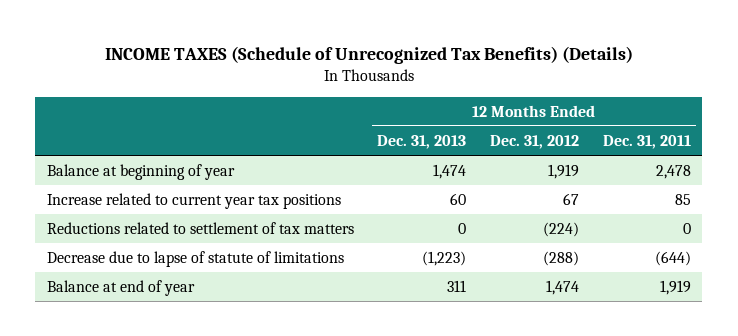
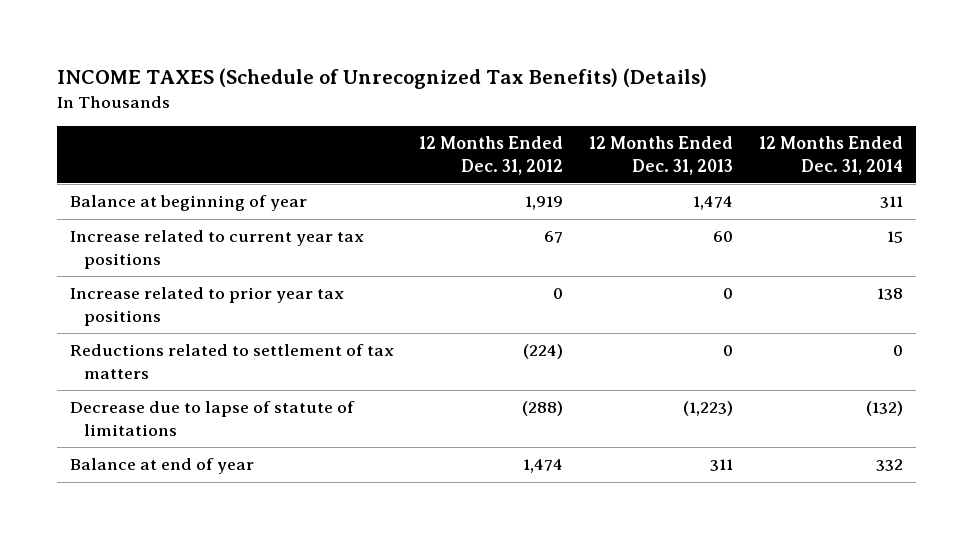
- | 12 Months Ended Dec. 31, 2013 | 12 Months Ended Dec. 31, 2012 | 12 Months Ended Dec. 31, 2011
+ | 12 Months Ended Dec. 31, 2012 | 12 Months Ended Dec. 31, 2013 | 12 Months Ended Dec. 31, 2014
+ Increase related to prior year tax positions | 0 | 0 | 138

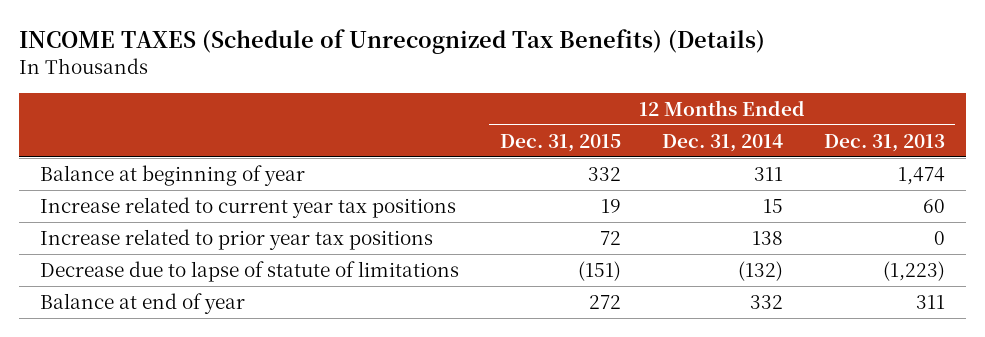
- | 12 Months Ended Dec. 31, 2012 | 12 Months Ended Dec. 31, 2013 | 12 Months Ended Dec. 31, 2014
+ | 12 Months Ended Dec. 31, 2015 | 12 Months Ended Dec. 31, 2014 | 12 Months Ended Dec. 31, 2013
- Reductions related to settlement of tax matters | (224) | 0 | 0

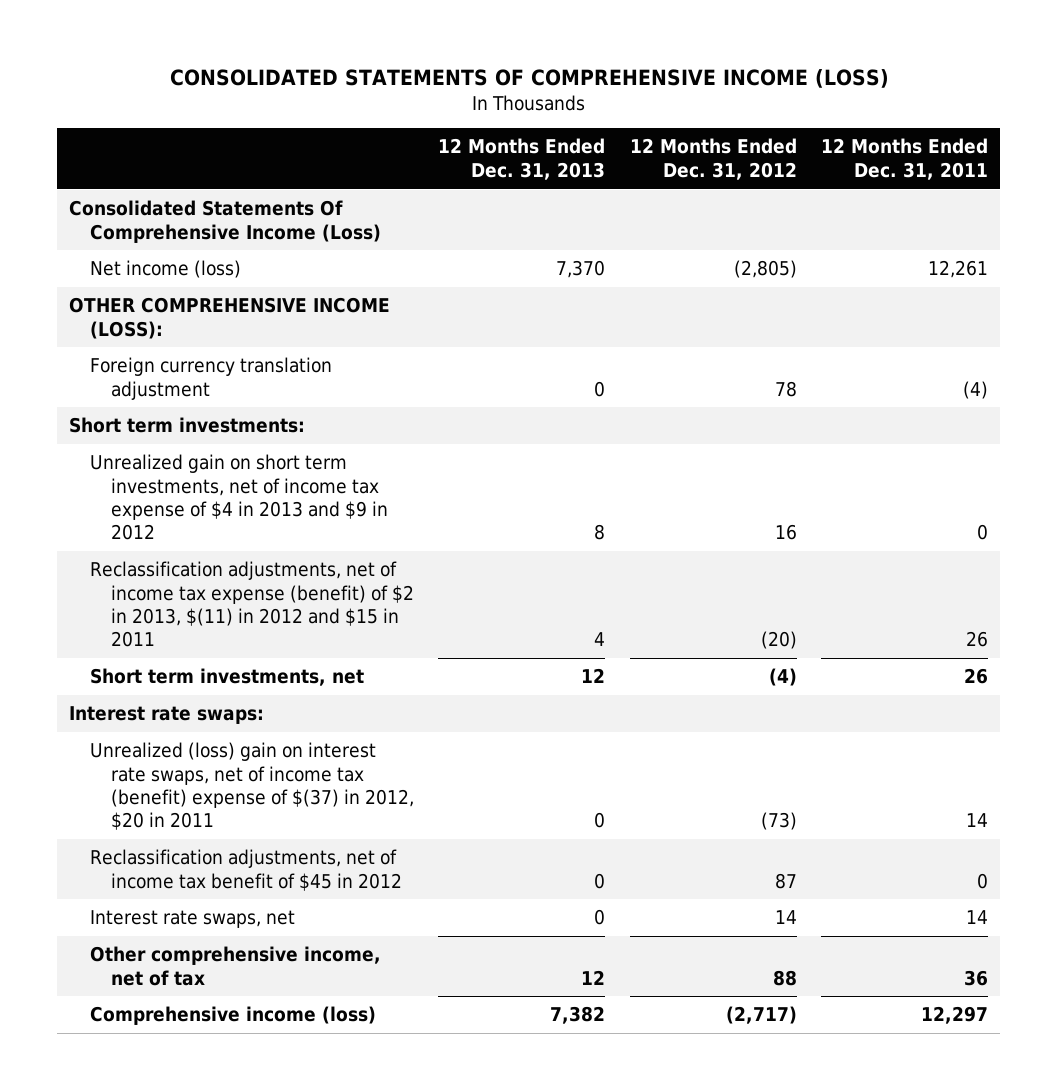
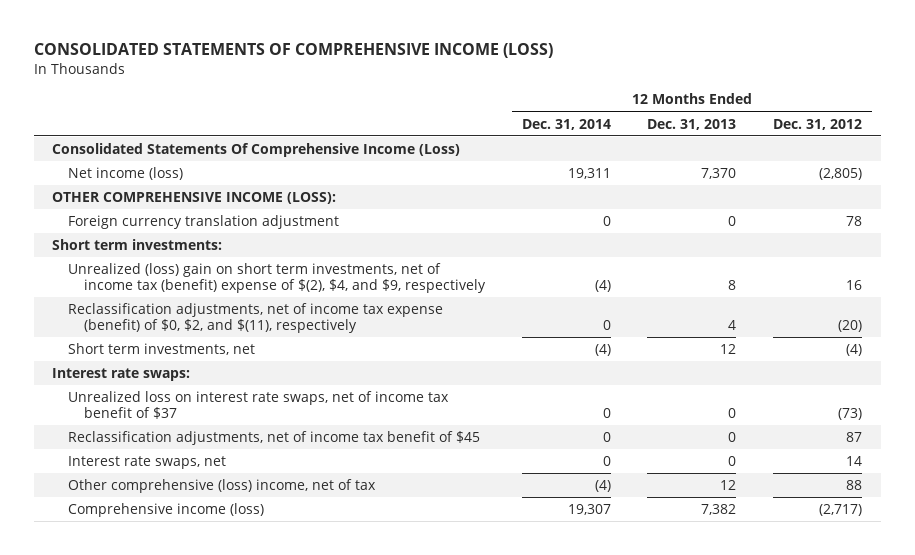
- | 12 Months Ended Dec. 31, 2013 | 12 Months Ended Dec. 31, 2012 | 12 Months Ended Dec. 31, 2011
+ | 12 Months Ended Dec. 31, 2014 | 12 Months Ended Dec. 31, 2013 | 12 Months Ended Dec. 31, 2012
- Unrealized gain on short term investments, net of income tax expense of $4 in 2013 and $9 in 2012 | 8 | 16 | 0
- Reclassification adjustments, net of income tax expense (benefit) of $2 in 2013, $(11) in 2012 and $15 in 2011 | 4 | (20) | 26
+ Unrealized (loss) gain on short term investments, net of income tax (benefit) expense of $(2), $4, and $9, respectively | (4) | 8 | 16
+ Reclassification adjustments, net of income tax expense (benefit) of $0, $2, and $(11), respectively | 0 | 4 | (20)
- Unrealized (loss) gain on interest rate swaps, net of income tax (benefit) expense of $(37) in 2012, $20 in 2011 | 0 | (73) | 14
- Reclassification adjustments, net of income tax benefit of $45 in 2012 | 0 | 87 | 0
+ Unrealized loss on interest rate swaps, net of income tax benefit of $37 | 0 | 0 | (73)
+ Reclassification adjustments, net of income tax benefit of $45 | 0 | 0 | 87
- Other comprehensive income, net of tax | 12 | 88 | 36
+ Other comprehensive (loss) income, net of tax | (4) | 12 | 88

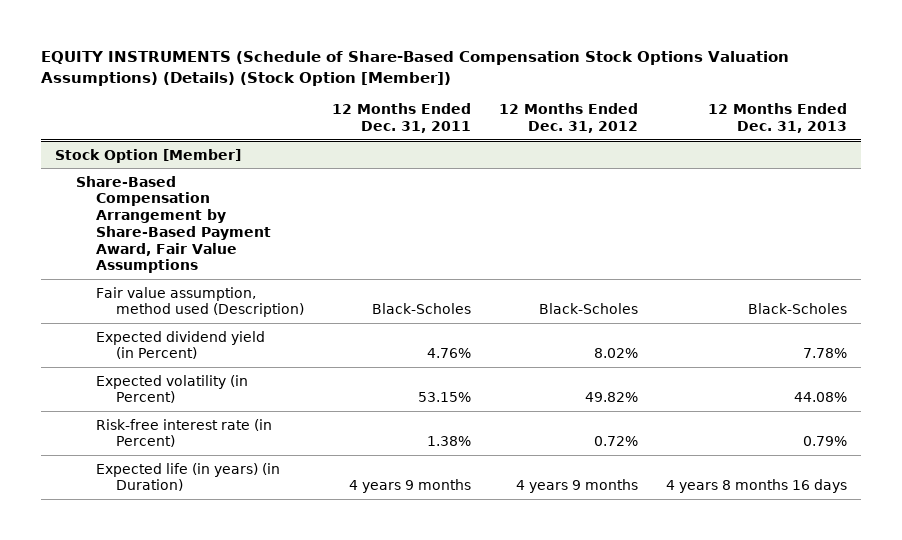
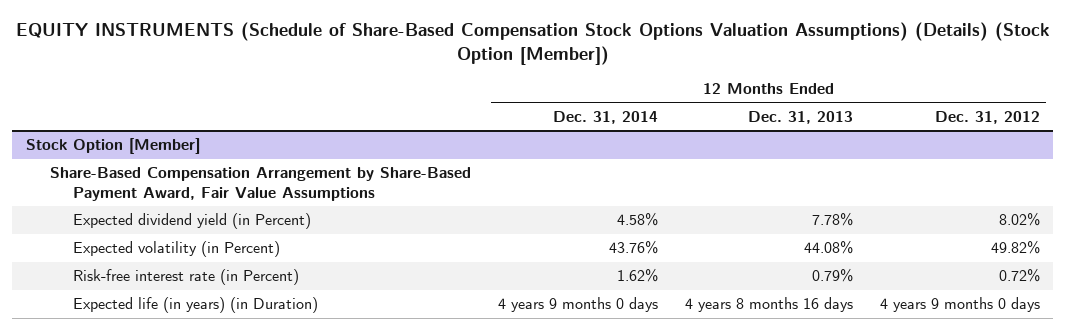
- | 12 Months Ended Dec. 31, 2011 | 12 Months Ended Dec. 31, 2012 | 12 Months Ended Dec. 31, 2013
+ | 12 Months Ended Dec. 31, 2014 | 12 Months Ended Dec. 31, 2013 | 12 Months Ended Dec. 31, 2012
@ Stock Option [Member]
- Fair value assumption, method used (Description) | Black-Scholes | Black-Scholes | Black-Scholes
- Expected life (in years) (in Duration) | 4 years 9 months | 4 years 9 months | 4 years 8 months 16 days
+ Expected life (in years) (in Duration) | 4 years 9 months 0 days | 4 years 8 months 16 days | 4 years 9 months 0 days

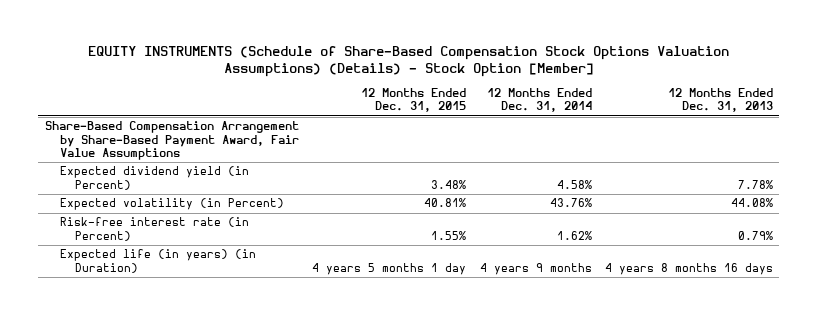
- EQUITY INSTRUMENTS (Schedule of Share-Based Compensation Stock Options Valuation Assumptions) (Details) (Stock Option [Member])
+ EQUITY INSTRUMENTS (Schedule of Share-Based Compensation Stock Options Valuation Assumptions) (Details) - Stock Option [Member]
- | 12 Months Ended Dec. 31, 2014 | 12 Months Ended Dec. 31, 2013 | 12 Months Ended Dec. 31, 2012
+ | 12 Months Ended Dec. 31, 2015 | 12 Months Ended Dec. 31, 2014 | 12 Months Ended Dec. 31, 2013
- Stock Option [Member]
- Expected life (in years) (in Duration) | 4 years 9 months 0 days | 4 years 8 months 16 days | 4 years 9 months 0 days
+ Expected life (in years) (in Duration) | 4 years 5 months 1 day | 4 years 9 months | 4 years 8 months 16 days

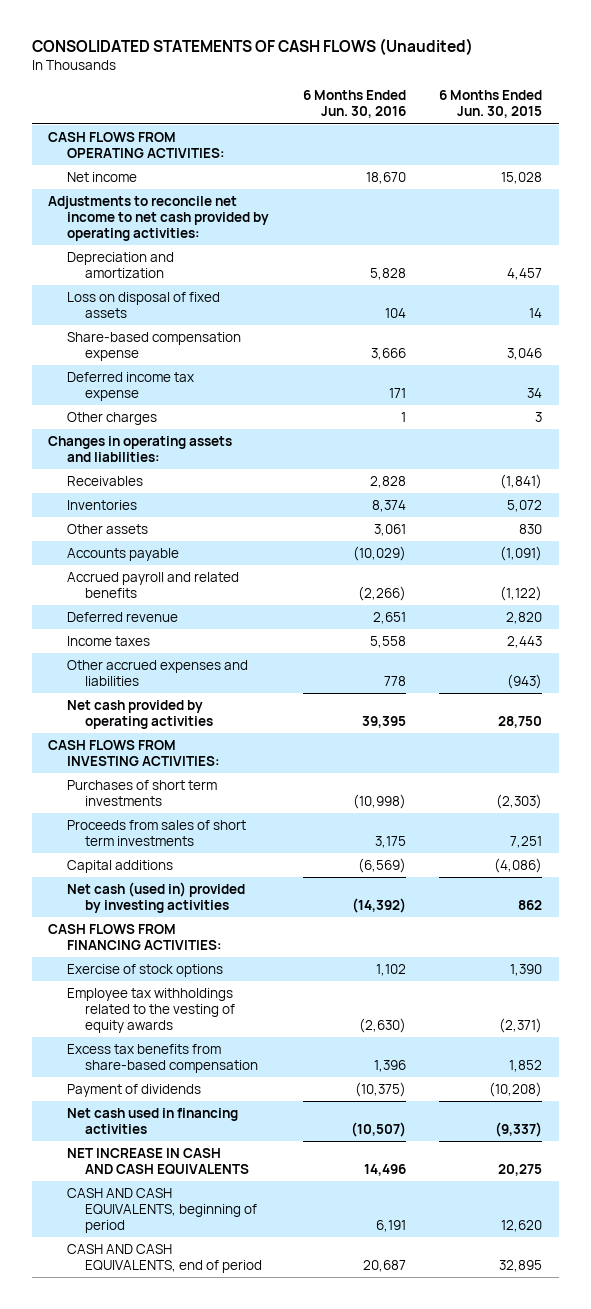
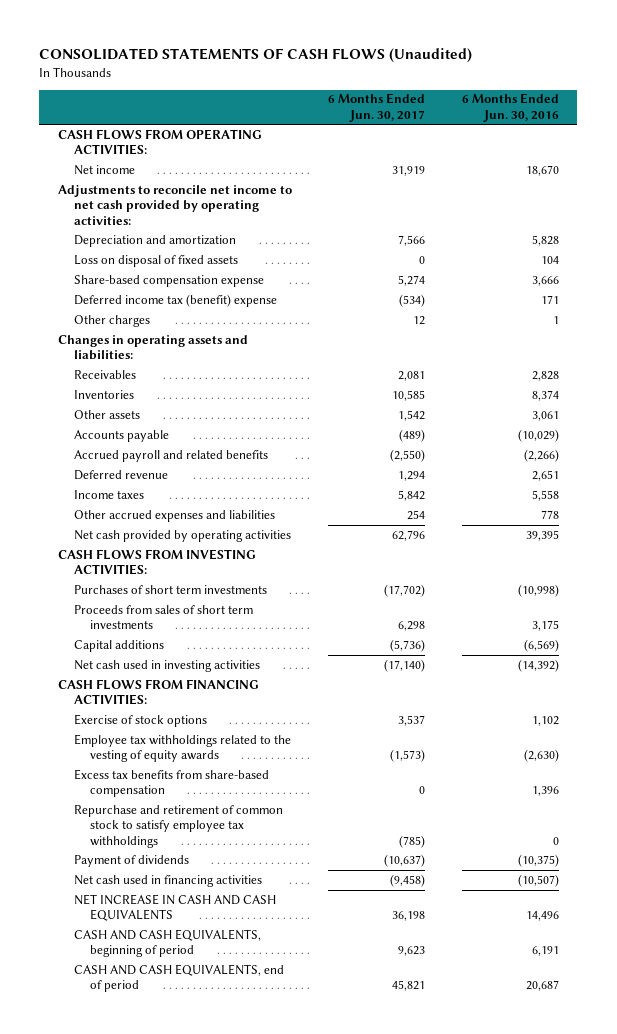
- | 6 Months Ended Jun. 30, 2016 | 6 Months Ended Jun. 30, 2015
+ | 6 Months Ended Jun. 30, 2017 | 6 Months Ended Jun. 30, 2016
- Deferred income tax expense | 171 | 34
+ Deferred income tax (benefit) expense | (534) | 171
- Net cash (used in) provided by investing activities | (14,392) | 862
+ Net cash used in investing activities | (17,140) | (14,392)
+ Repurchase and retirement of common stock to satisfy employee tax withholdings | (785) | 0

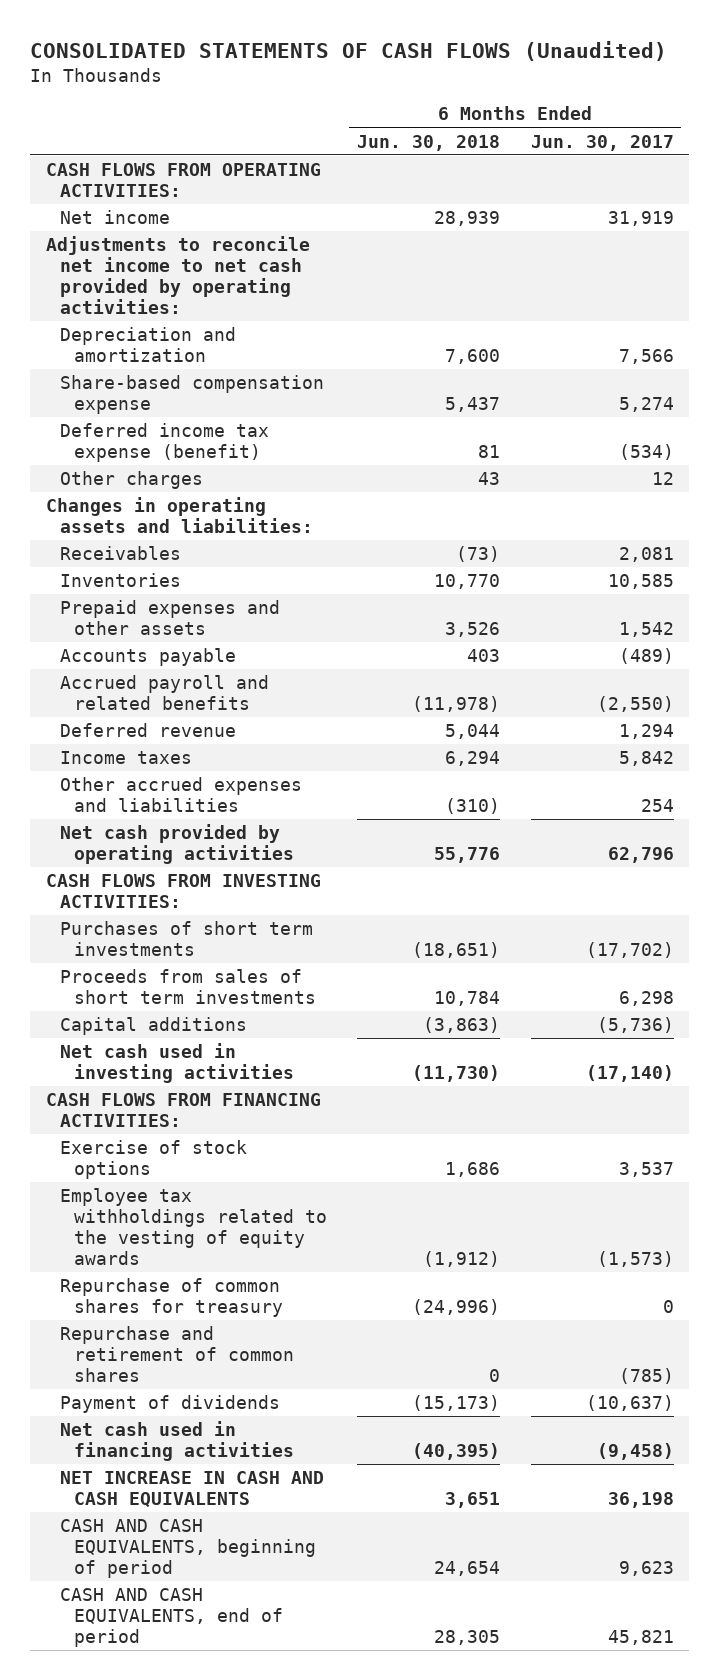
- | 6 Months Ended Jun. 30, 2017 | 6 Months Ended Jun. 30, 2016
+ | 6 Months Ended Jun. 30, 2018 | 6 Months Ended Jun. 30, 2017
- Loss on disposal of fixed assets | 0 | 104
- Deferred income tax (benefit) expense | (534) | 171
+ Deferred income tax expense (benefit) | 81 | (534)
- Other assets | 1,542 | 3,061
+ Prepaid expenses and other assets | 3,526 | 1,542
- Excess tax benefits from share-based compensation | 0 | 1,396
- Repurchase and retirement of common stock to satisfy employee tax withholdings | (785) | 0
+ Repurchase of common shares for treasury | (24,996) | 0
+ Repurchase and retirement of common shares | 0 | (785)

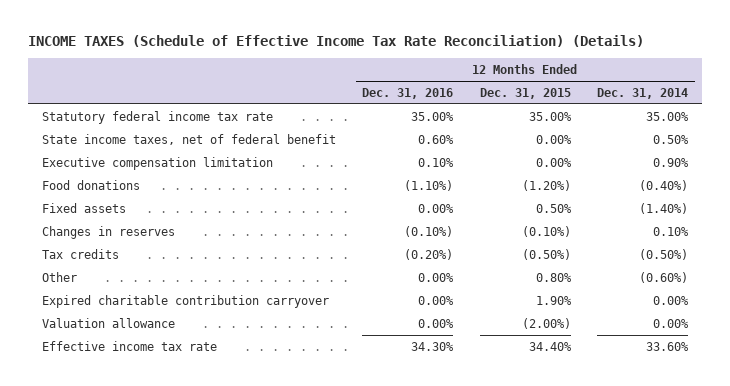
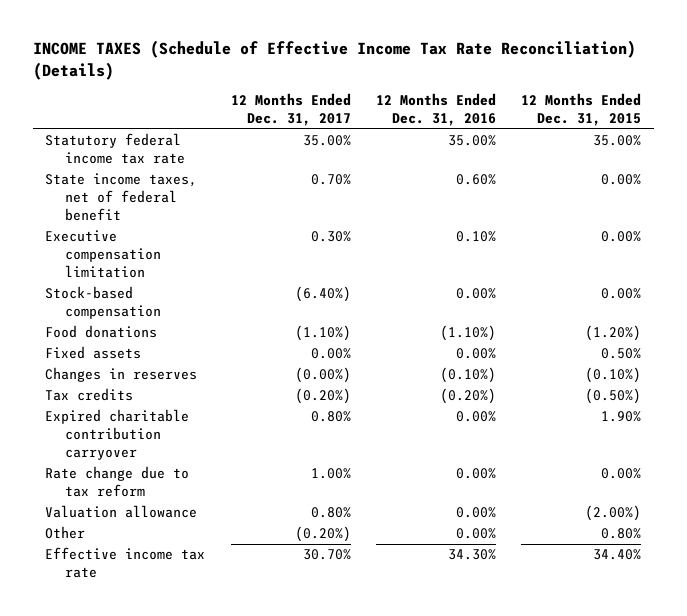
- | 12 Months Ended Dec. 31, 2016 | 12 Months Ended Dec. 31, 2015 | 12 Months Ended Dec. 31, 2014
+ | 12 Months Ended Dec. 31, 2017 | 12 Months Ended Dec. 31, 2016 | 12 Months Ended Dec. 31, 2015
+ Stock-based compensation | (6.40%) | 0.00% | 0.00%
+ Rate change due to tax reform | 1.00% | 0.00% | 0.00%
moved down: Other | (0.20%) | 0.00% | 0.80%

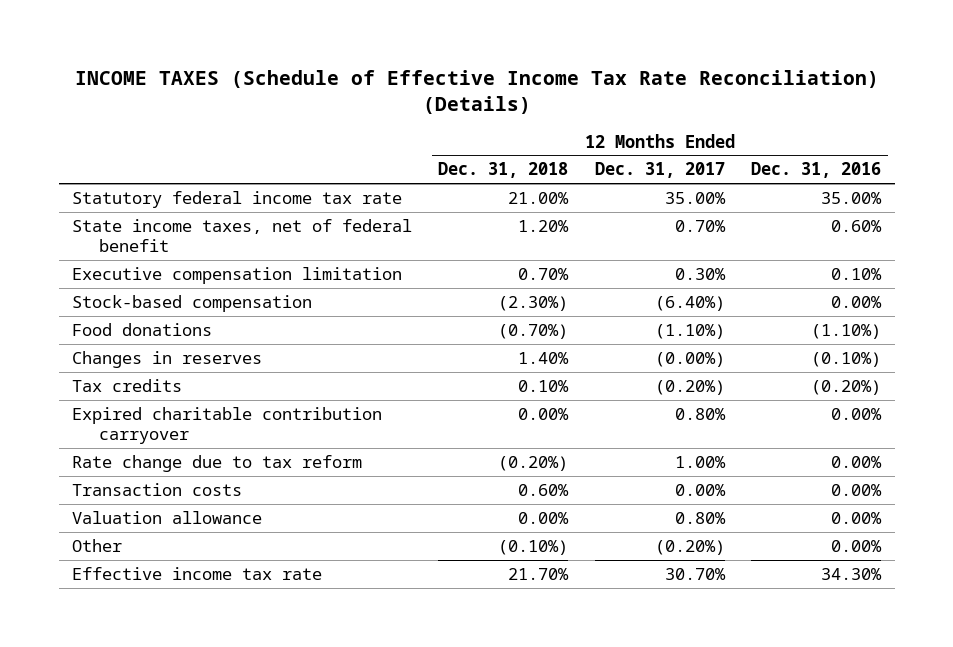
- | 12 Months Ended Dec. 31, 2017 | 12 Months Ended Dec. 31, 2016 | 12 Months Ended Dec. 31, 2015
+ | 12 Months Ended Dec. 31, 2018 | 12 Months Ended Dec. 31, 2017 | 12 Months Ended Dec. 31, 2016
- Fixed assets | 0.00% | 0.00% | 0.50%
+ Transaction costs | 0.60% | 0.00% | 0.00%

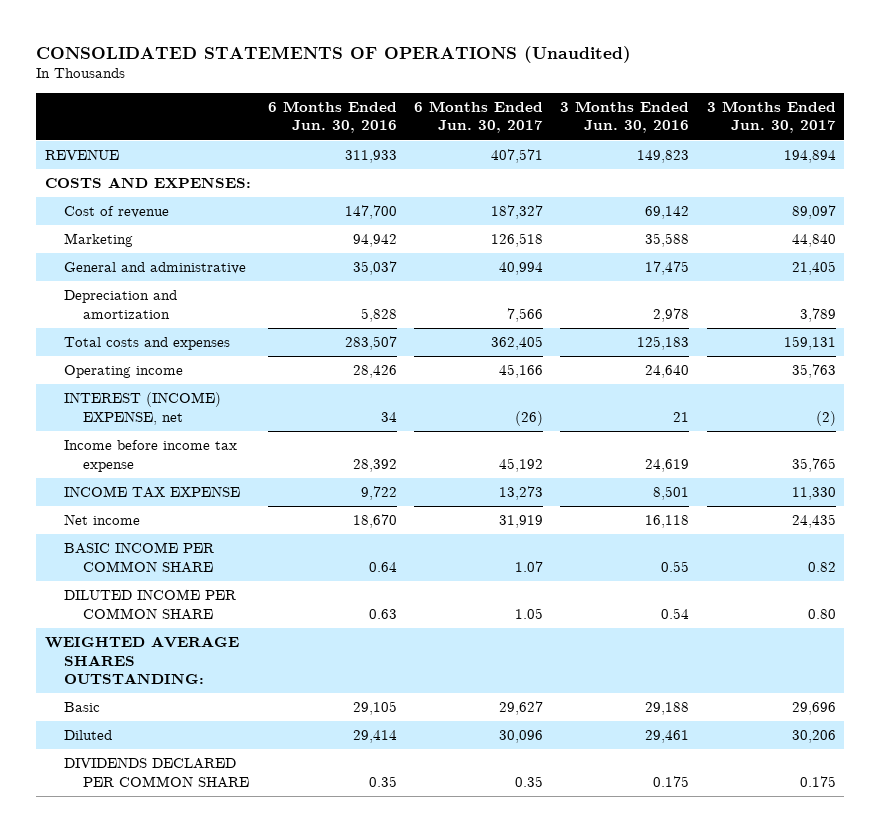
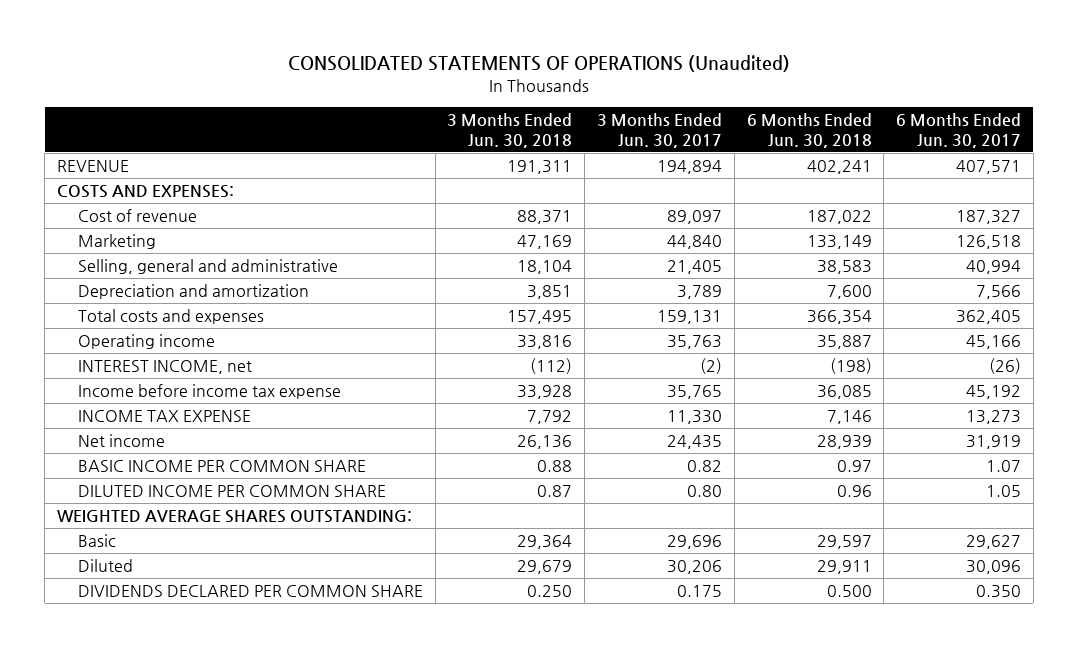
- | 6 Months Ended Jun. 30, 2016 | 6 Months Ended Jun. 30, 2017 | 3 Months Ended Jun. 30, 2016 | 3 Months Ended Jun. 30, 2017
+ | 3 Months Ended Jun. 30, 2018 | 3 Months Ended Jun. 30, 2017 | 6 Months Ended Jun. 30, 2018 | 6 Months Ended Jun. 30, 2017
- General and administrative | 35,037 | 40,994 | 17,475 | 21,405
+ Selling, general and administrative | 18,104 | 21,405 | 38,583 | 40,994
- INTEREST (INCOME) EXPENSE, net | 34 | (26) | 21 | (2)
+ INTEREST INCOME, net | (112) | (2) | (198) | (26)
- DIVIDENDS DECLARED PER COMMON SHARE | 0.35 | 0.35 | 0.175 | 0.175
+ DIVIDENDS DECLARED PER COMMON SHARE | 0.250 | 0.175 | 0.500 | 0.350

